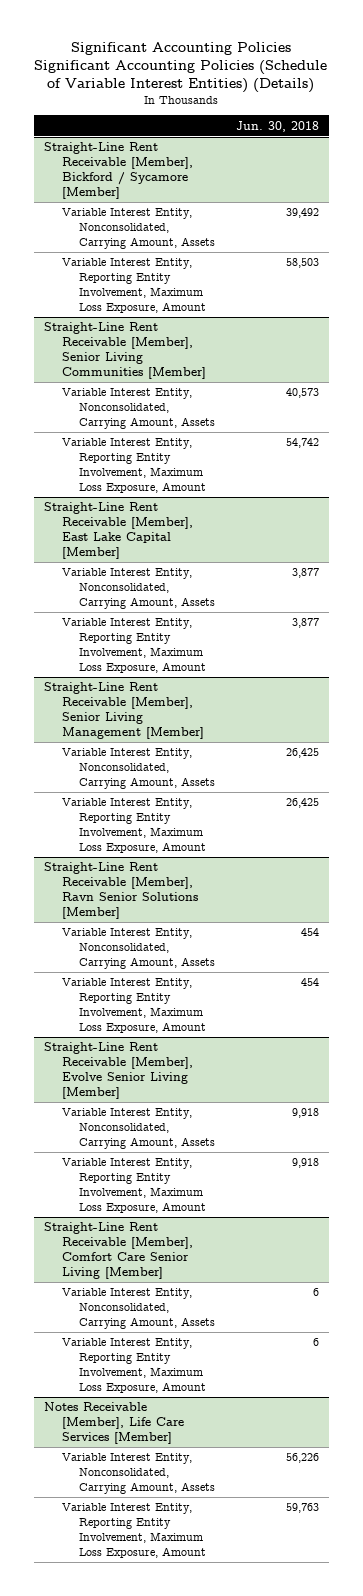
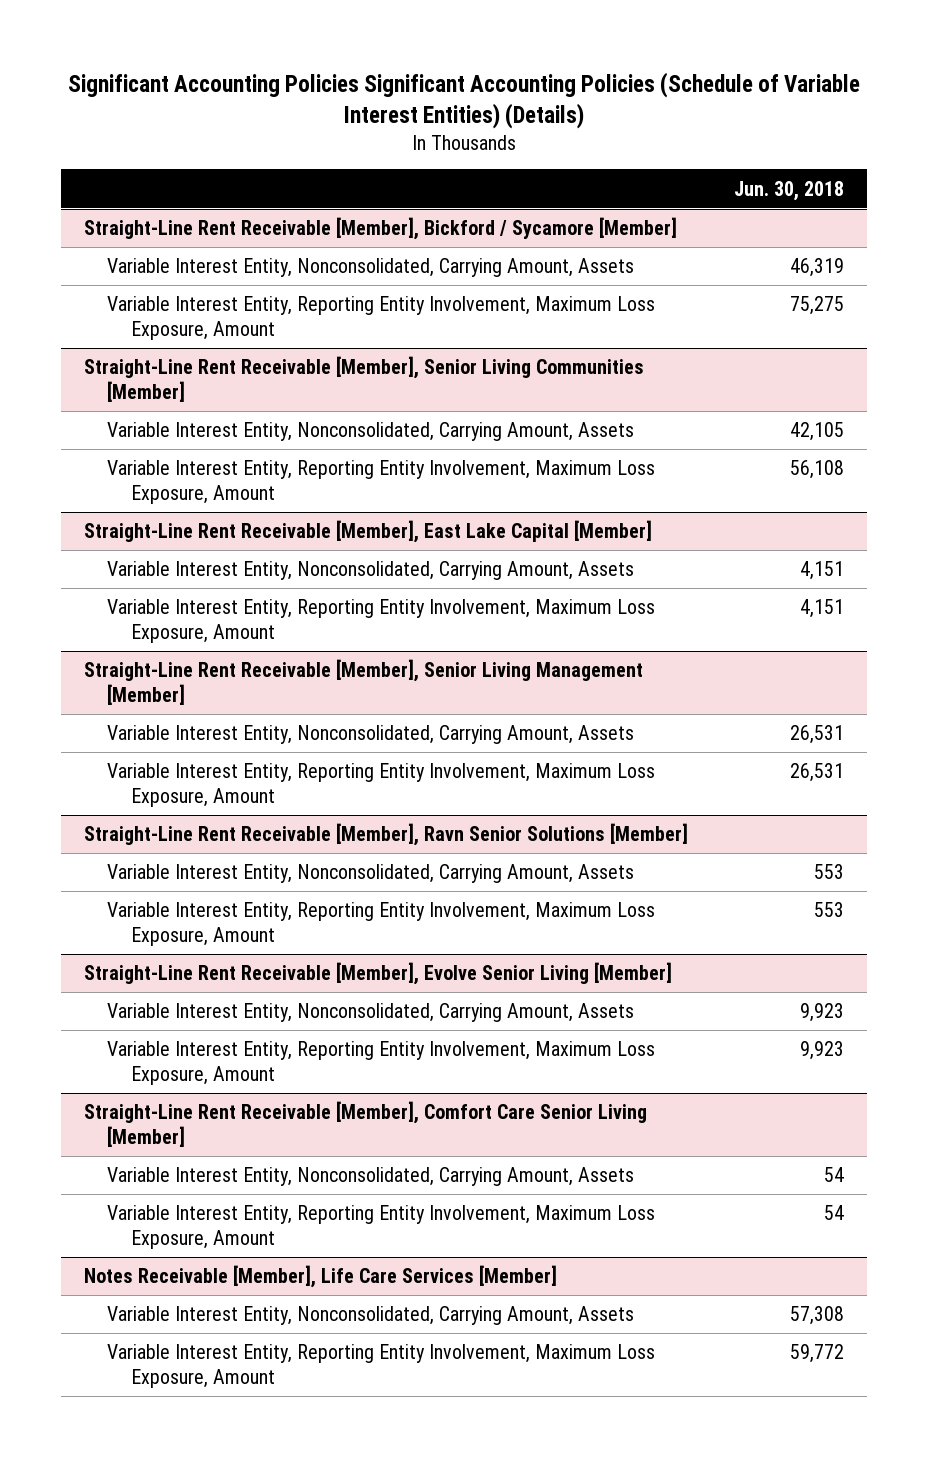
@ Straight-Line Rent Receivable [Member], Bickford / Sycamore [Member]
- Variable Interest Entity, Nonconsolidated, Carrying Amount, Assets | 39,492
- Variable Interest Entity, Reporting Entity Involvement, Maximum Loss Exposure, Amount | 58,503
+ Variable Interest Entity, Nonconsolidated, Carrying Amount, Assets | 46,319
+ Variable Interest Entity, Reporting Entity Involvement, Maximum Loss Exposure, Amount | 75,275
@ Straight-Line Rent Receivable [Member], Senior Living Communities [Member]
- Variable Interest Entity, Nonconsolidated, Carrying Amount, Assets | 40,573
- Variable Interest Entity, Reporting Entity Involvement, Maximum Loss Exposure, Amount | 54,742
+ Variable Interest Entity, Nonconsolidated, Carrying Amount, Assets | 42,105
+ Variable Interest Entity, Reporting Entity Involvement, Maximum Loss Exposure, Amount | 56,108
@ Straight-Line Rent Receivable [Member], East Lake Capital [Member]
- Variable Interest Entity, Nonconsolidated, Carrying Amount, Assets | 3,877
- Variable Interest Entity, Reporting Entity Involvement, Maximum Loss Exposure, Amount | 3,877
+ Variable Interest Entity, Nonconsolidated, Carrying Amount, Assets | 4,151
+ Variable Interest Entity, Reporting Entity Involvement, Maximum Loss Exposure, Amount | 4,151
@ Straight-Line Rent Receivable [Member], Senior Living Management [Member]
- Variable Interest Entity, Nonconsolidated, Carrying Amount, Assets | 26,425
- Variable Interest Entity, Reporting Entity Involvement, Maximum Loss Exposure, Amount | 26,425
+ Variable Interest Entity, Nonconsolidated, Carrying Amount, Assets | 26,531
+ Variable Interest Entity, Reporting Entity Involvement, Maximum Loss Exposure, Amount | 26,531
@ Straight-Line Rent Receivable [Member], Ravn Senior Solutions [Member]
- Variable Interest Entity, Nonconsolidated, Carrying Amount, Assets | 454
- Variable Interest Entity, Reporting Entity Involvement, Maximum Loss Exposure, Amount | 454
+ Variable Interest Entity, Nonconsolidated, Carrying Amount, Assets | 553
+ Variable Interest Entity, Reporting Entity Involvement, Maximum Loss Exposure, Amount | 553
@ Straight-Line Rent Receivable [Member], Evolve Senior Living [Member]
- Variable Interest Entity, Nonconsolidated, Carrying Amount, Assets | 9,918
- Variable Interest Entity, Reporting Entity Involvement, Maximum Loss Exposure, Amount | 9,918
+ Variable Interest Entity, Nonconsolidated, Carrying Amount, Assets | 9,923
+ Variable Interest Entity, Reporting Entity Involvement, Maximum Loss Exposure, Amount | 9,923
@ Straight-Line Rent Receivable [Member], Comfort Care Senior Living [Member]
- Variable Interest Entity, Nonconsolidated, Carrying Amount, Assets | 6
- Variable Interest Entity, Reporting Entity Involvement, Maximum Loss Exposure, Amount | 6
+ Variable Interest Entity, Nonconsolidated, Carrying Amount, Assets | 54
+ Variable Interest Entity, Reporting Entity Involvement, Maximum Loss Exposure, Amount | 54
@ Notes Receivable [Member], Life Care Services [Member]
- Variable Interest Entity, Nonconsolidated, Carrying Amount, Assets | 56,226
- Variable Interest Entity, Reporting Entity Involvement, Maximum Loss Exposure, Amount | 59,763
+ Variable Interest Entity, Nonconsolidated, Carrying Amount, Assets | 57,308
+ Variable Interest Entity, Reporting Entity Involvement, Maximum Loss Exposure, Amount | 59,772

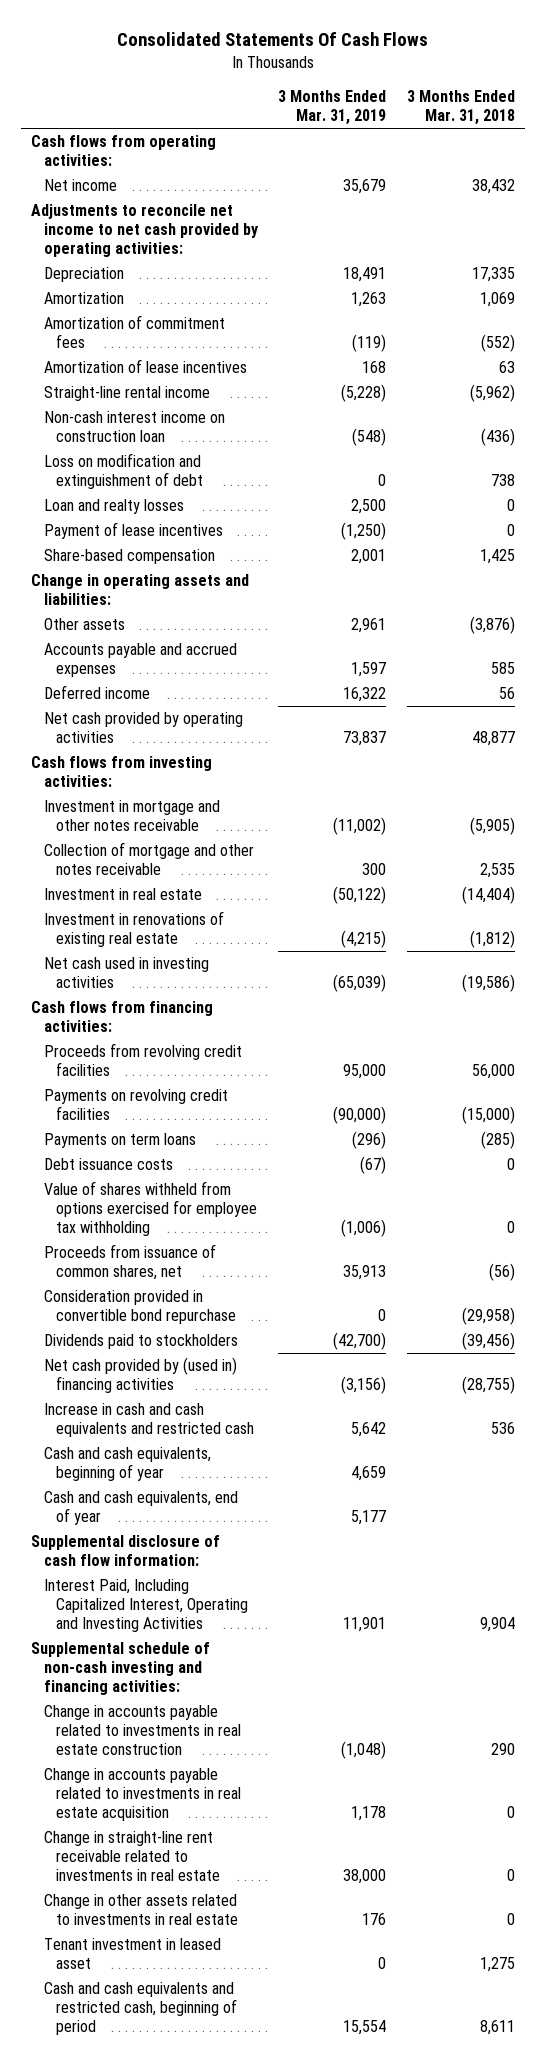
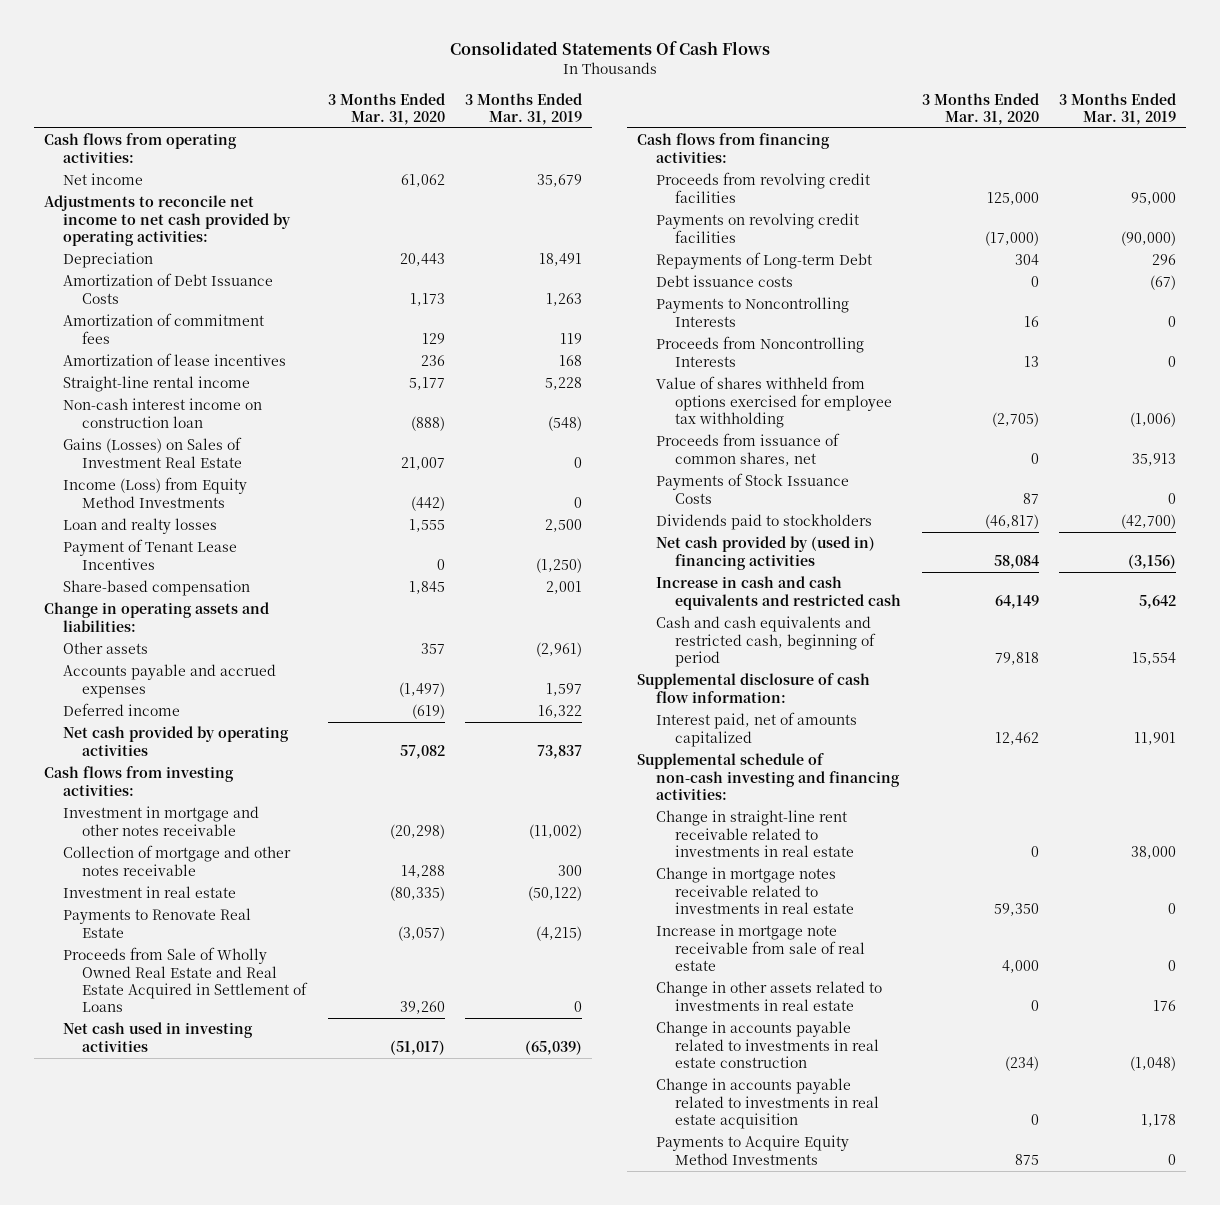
- | 3 Months Ended Mar. 31, 2019 | 3 Months Ended Mar. 31, 2018
+ | 3 Months Ended Mar. 31, 2020 | 3 Months Ended Mar. 31, 2019
- Amortization | 1,263 | 1,069
- Amortization of commitment fees | (119) | (552)
+ Amortization of Debt Issuance Costs | 1,173 | 1,263
+ Amortization of commitment fees | 129 | 119
- Straight-line rental income | (5,228) | (5,962)
+ Straight-line rental income | 5,177 | 5,228
- Loss on modification and extinguishment of debt | 0 | 738
+ Gains (Losses) on Sales of Investment Real Estate | 21,007 | 0
+ Income (Loss) from Equity Method Investments | (442) | 0
- Payment of lease incentives | (1,250) | 0
+ Payment of Tenant Lease Incentives | 0 | (1,250)
- Other assets | 2,961 | (3,876)
+ Other assets | 357 | (2,961)
- Investment in renovations of existing real estate | (4,215) | (1,812)
+ Payments to Renovate Real Estate | (3,057) | (4,215)
+ Proceeds from Sale of Wholly Owned Real Estate and Real Estate Acquired in Settlement of Loans | 39,260 | 0
- Payments on term loans | (296) | (285)
+ Repayments of Long-term Debt | 304 | 296
+ Payments to Noncontrolling Interests | 16 | 0
+ Proceeds from Noncontrolling Interests | 13 | 0
- Consideration provided in convertible bond repurchase | 0 | (29,958)
+ Payments of Stock Issuance Costs | 87 | 0
- Cash and cash equivalents, beginning of year | 4,659 |
- Cash and cash equivalents, end of year | 5,177 |
moved up: Cash and cash equivalents and restricted cash, beginning of period | 79,818 | 15,554
- Interest Paid, Including Capitalized Interest, Operating and Investing Activities | 11,901 | 9,904
+ Interest paid, net of amounts capitalized | 12,462 | 11,901
+ Change in mortgage notes receivable related to investments in real estate | 59,350 | 0
+ Increase in mortgage note receivable from sale of real estate | 4,000 | 0
- Tenant investment in leased asset | 0 | 1,275
moved down: Change in accounts payable related to investments in real estate construction | (234) | (1,048)
moved down: Change in accounts payable related to investments in real estate acquisition | 0 | 1,178
+ Payments to Acquire Equity Method Investments | 875 | 0

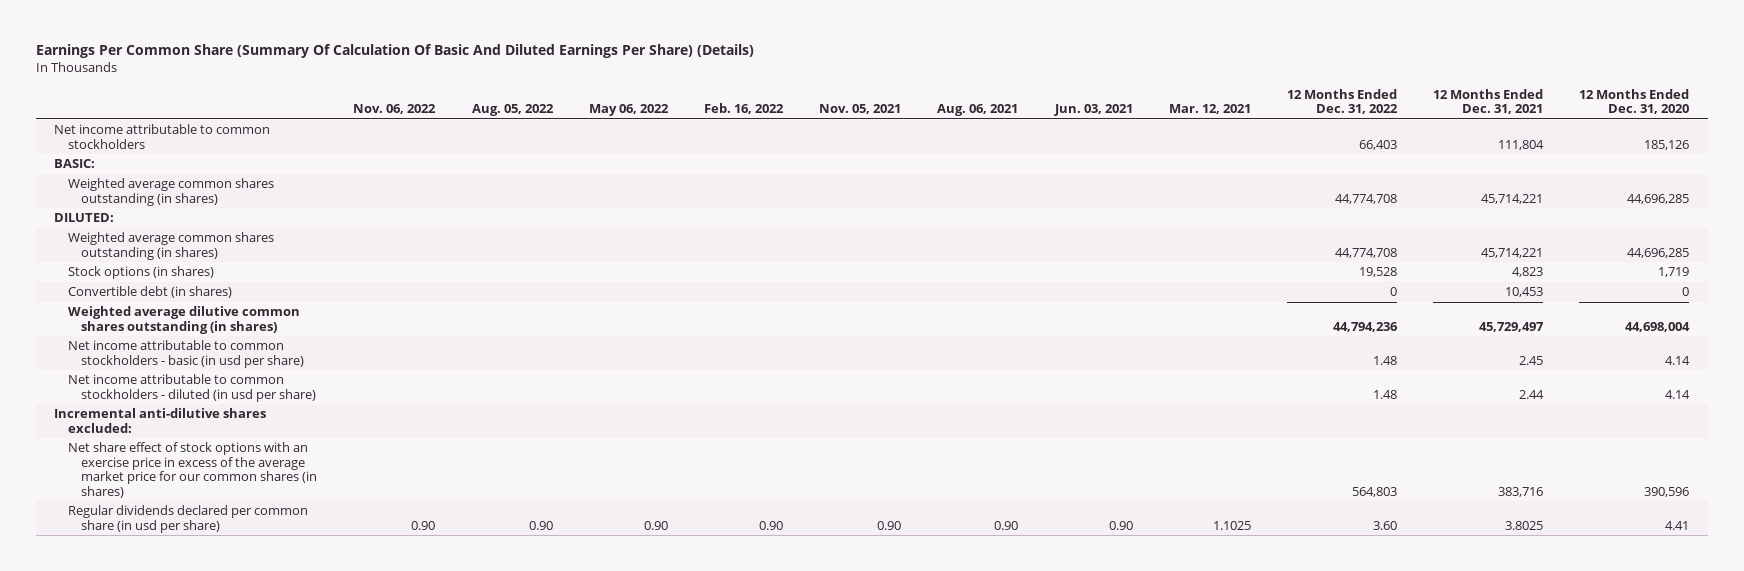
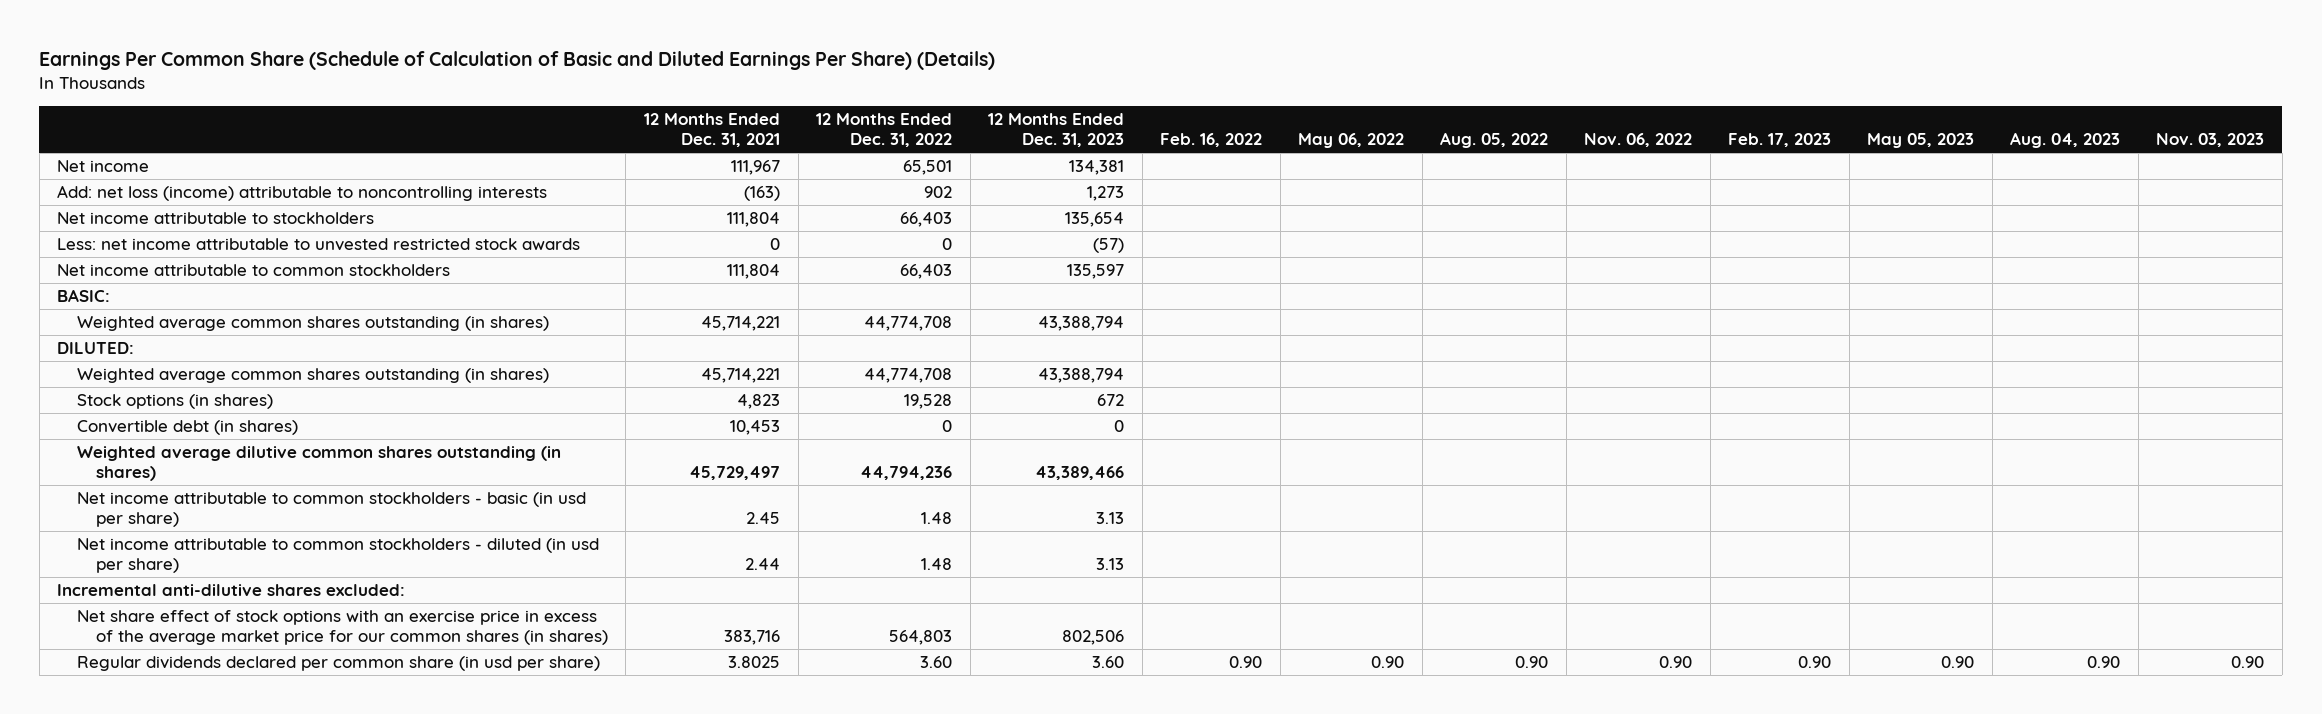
- Earnings Per Common Share (Summary Of Calculation Of Basic And Diluted Earnings Per Share) (Details)
+ Earnings Per Common Share (Schedule of Calculation of Basic and Diluted Earnings Per Share) (Details)
- | Nov. 06, 2022 | Aug. 05, 2022 | May 06, 2022 | Feb. 16, 2022 | Nov. 05, 2021 | Aug. 06, 2021 | Jun. 03, 2021 | Mar. 12, 2021 | 12 Months Ended Dec. 31, 2022 | 12 Months Ended Dec. 31, 2021 | 12 Months Ended Dec. 31, 2020
+ | 12 Months Ended Dec. 31, 2021 | 12 Months Ended Dec. 31, 2022 | 12 Months Ended Dec. 31, 2023 | Feb. 16, 2022 | May 06, 2022 | Aug. 05, 2022 | Nov. 06, 2022 | Feb. 17, 2023 | May 05, 2023 | Aug. 04, 2023 | Nov. 03, 2023
+ Net income | 111,967 | 65,501 | 134,381 | | | | | | | |
+ Add: net loss (income) attributable to noncontrolling interests | (163) | 902 | 1,273 | | | | | | | |
+ Net income attributable to stockholders | 111,804 | 66,403 | 135,654 | | | | | | | |
+ Less: net income attributable to unvested restricted stock awards | 0 | 0 | (57) | | | | | | | |

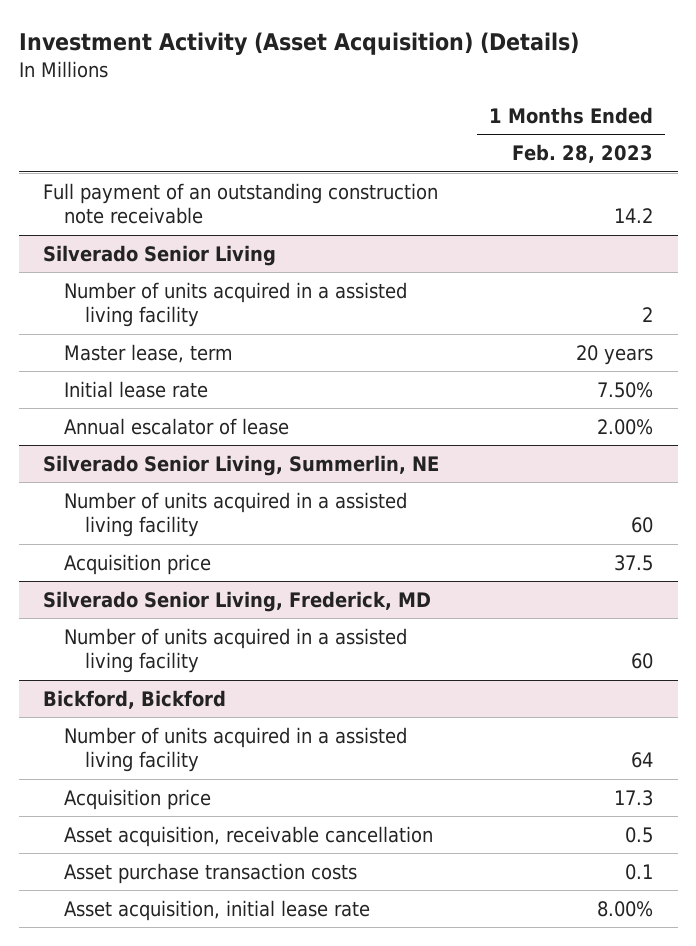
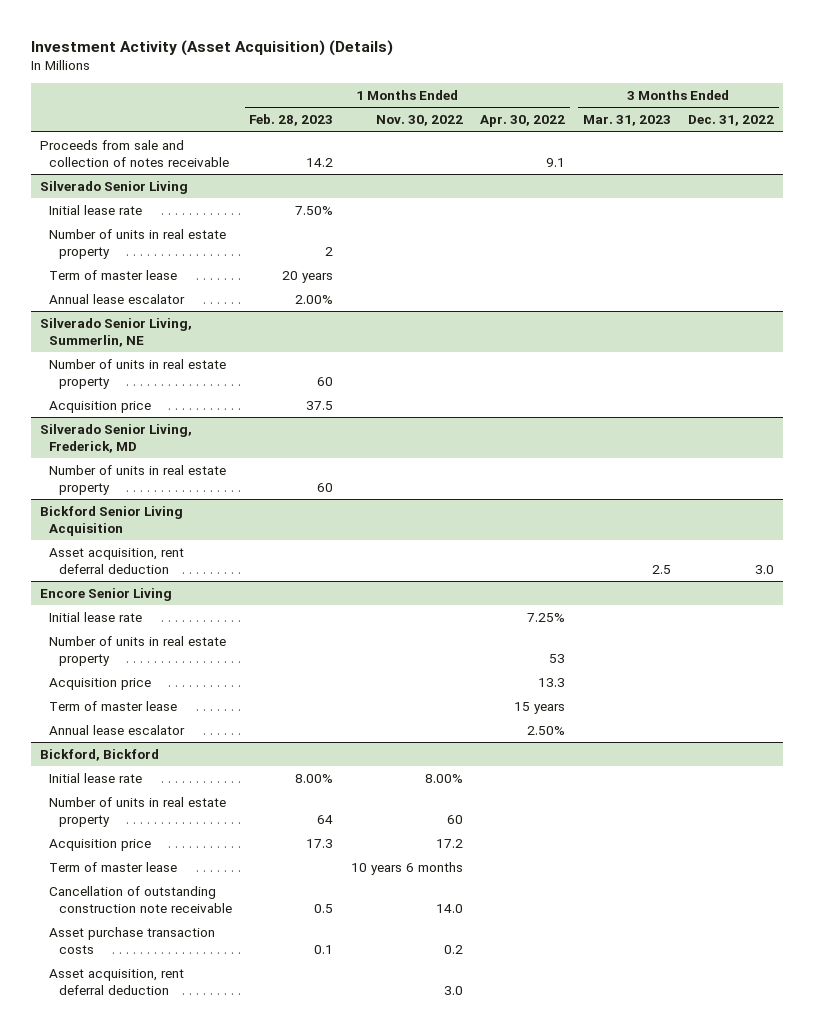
- | 1 Months Ended Feb. 28, 2023
+ | 1 Months Ended Feb. 28, 2023 | 1 Months Ended Nov. 30, 2022 | 1 Months Ended Apr. 30, 2022 | 3 Months Ended Mar. 31, 2023 | 3 Months Ended Dec. 31, 2022
- Full payment of an outstanding construction note receivable | 14.2
+ Proceeds from sale and collection of notes receivable | 14.2 | | 9.1 | |
@ Silverado Senior Living
- Number of units acquired in a assisted living facility | 2
- Master lease, term | 20 years
- Annual escalator of lease | 2.00%
+ Number of units in real estate property | 2 | | | |
+ Term of master lease | 20 years | | | |
+ Annual lease escalator | 2.00% | | | |
@ Silverado Senior Living, Summerlin, NE
- Number of units acquired in a assisted living facility | 60
+ Number of units in real estate property | 60 | | | |
@ Silverado Senior Living, Frederick, MD
- Number of units acquired in a assisted living facility | 60
+ Number of units in real estate property | 60 | | | |
+ Bickford Senior Living Acquisition
+ Asset acquisition, rent deferral deduction | | | | 2.5 | 3.0
+ Encore Senior Living
+ Initial lease rate | | | 7.25% | |
+ Number of units in real estate property | | | 53 | |
+ Acquisition price | | | 13.3 | |
+ Term of master lease | | | 15 years | |
+ Annual lease escalator | | | 2.50% | |
@ Bickford, Bickford
- Number of units acquired in a assisted living facility | 64
+ Initial lease rate | 8.00% | 8.00% | | |
+ Number of units in real estate property | 64 | 60 | | |
- Asset acquisition, receivable cancellation | 0.5
+ Term of master lease | | 10 years 6 months | | |
+ Cancellation of outstanding construction note receivable | 0.5 | 14.0 | | |
- Asset acquisition, initial lease rate | 8.00%
+ Asset acquisition, rent deferral deduction | | 3.0 | | |

